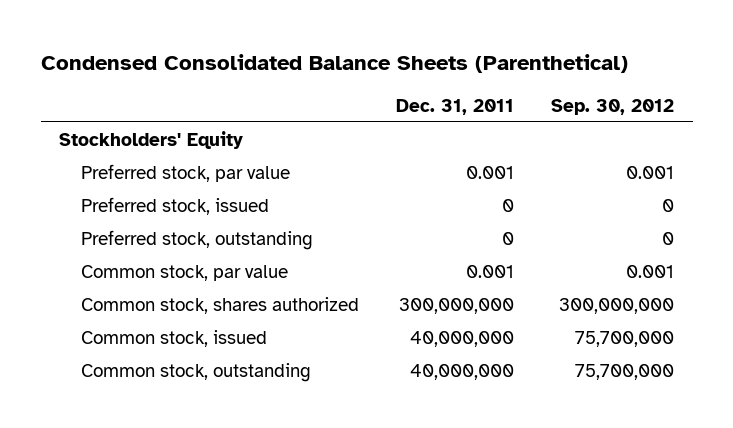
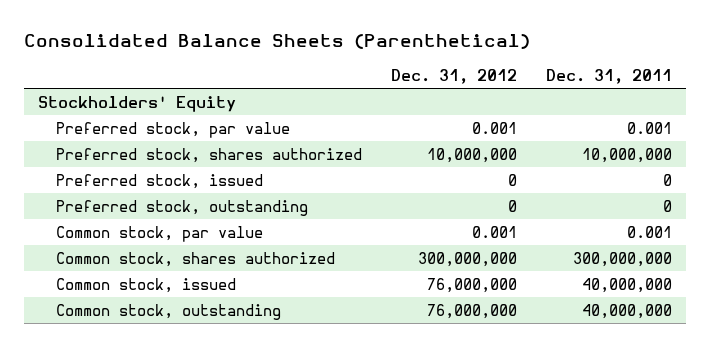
- Condensed Consolidated Balance Sheets (Parenthetical)
+ Consolidated Balance Sheets (Parenthetical)
- | Dec. 31, 2011 | Sep. 30, 2012
+ | Dec. 31, 2012 | Dec. 31, 2011
+ Preferred stock, shares authorized | 10,000,000 | 10,000,000

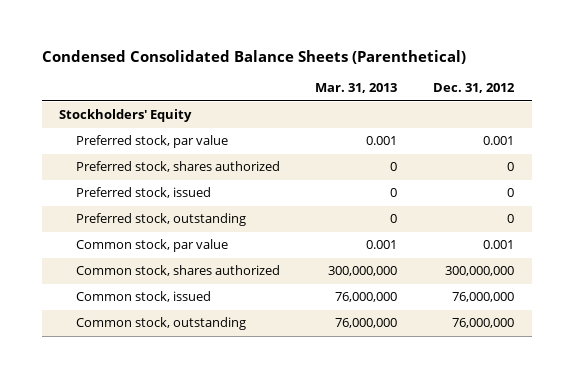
- Consolidated Balance Sheets (Parenthetical)
+ Condensed Consolidated Balance Sheets (Parenthetical)
- | Dec. 31, 2012 | Dec. 31, 2011
+ | Mar. 31, 2013 | Dec. 31, 2012
- Preferred stock, shares authorized | 10,000,000 | 10,000,000
+ Preferred stock, shares authorized | 0 | 0

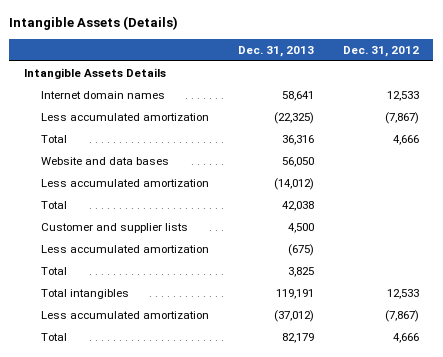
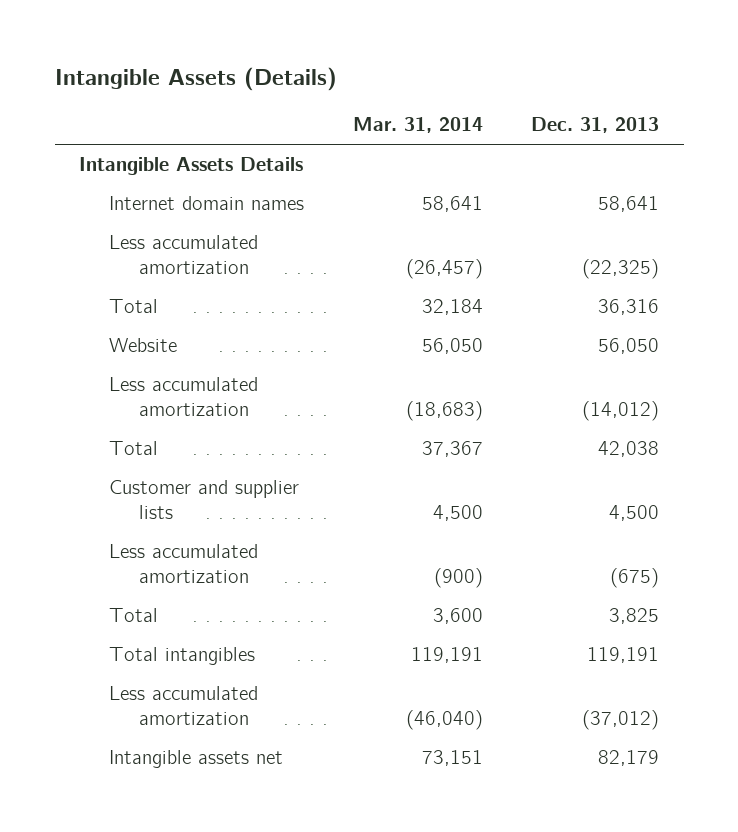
- | Dec. 31, 2013 | Dec. 31, 2012
+ | Mar. 31, 2014 | Dec. 31, 2013
- Website and data bases | 56,050 |
+ Website | 56,050 | 56,050
- Total | 82,179 | 4,666
+ Intangible assets net | 73,151 | 82,179

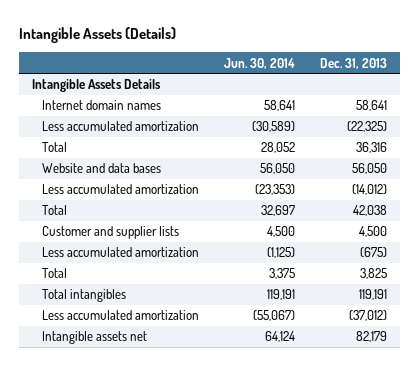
- | Mar. 31, 2014 | Dec. 31, 2013
+ | Jun. 30, 2014 | Dec. 31, 2013
- Website | 56,050 | 56,050
+ Website and data bases | 56,050 | 56,050

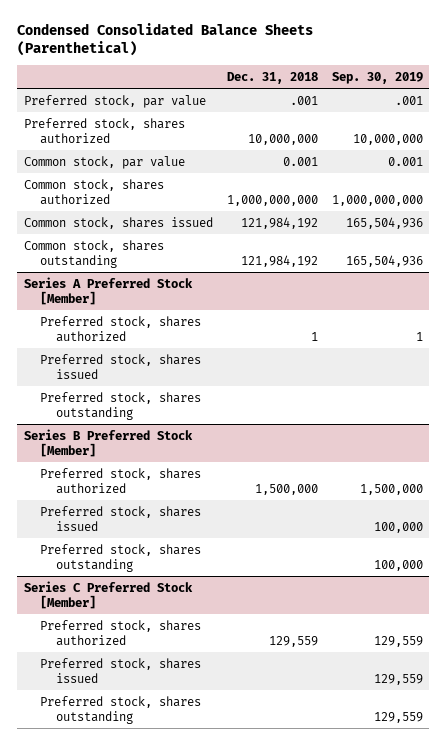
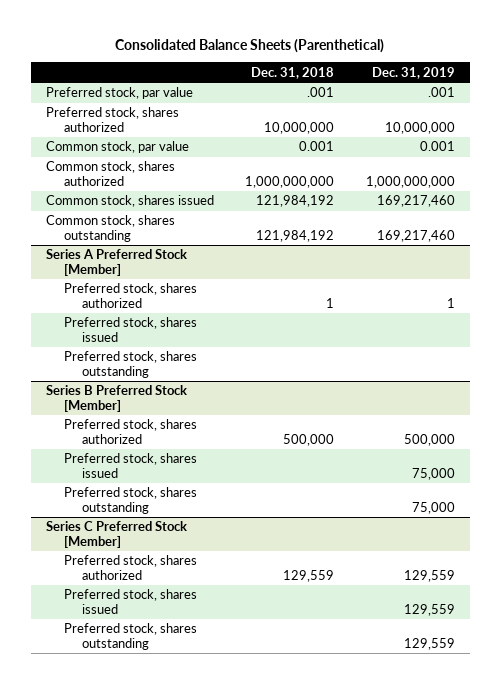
- Condensed Consolidated Balance Sheets (Parenthetical)
+ Consolidated Balance Sheets (Parenthetical)
- | Dec. 31, 2018 | Sep. 30, 2019
+ | Dec. 31, 2018 | Dec. 31, 2019
@ Series B Preferred Stock [Member]
- Preferred stock, shares authorized | 1,500,000 | 1,500,000
+ Preferred stock, shares authorized | 500,000 | 500,000

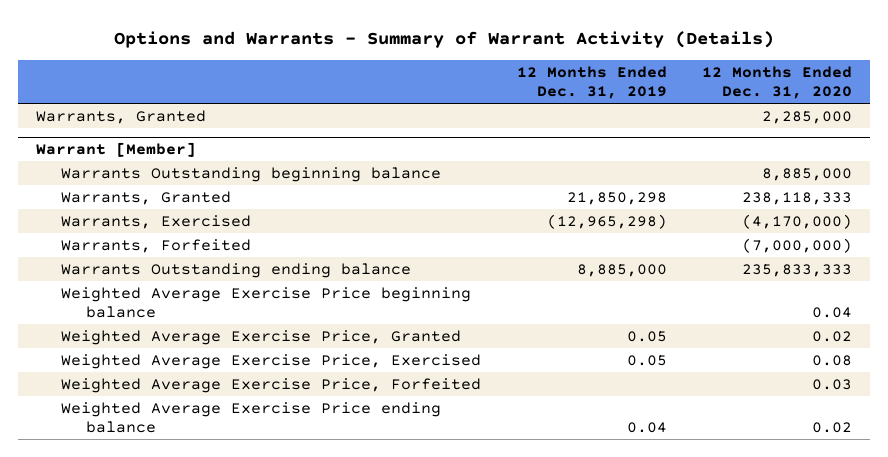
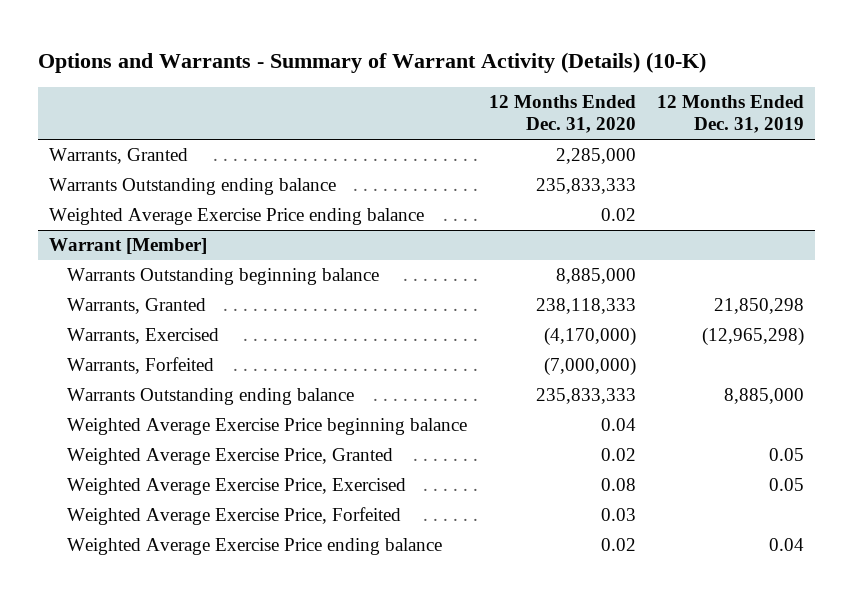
- Options and Warrants - Summary of Warrant Activity (Details)
+ Options and Warrants - Summary of Warrant Activity (Details) (10-K)
- | 12 Months Ended Dec. 31, 2019 | 12 Months Ended Dec. 31, 2020
+ | 12 Months Ended Dec. 31, 2020 | 12 Months Ended Dec. 31, 2019
+ Warrants Outstanding ending balance | 235,833,333 |
+ Weighted Average Exercise Price ending balance | 0.02 |

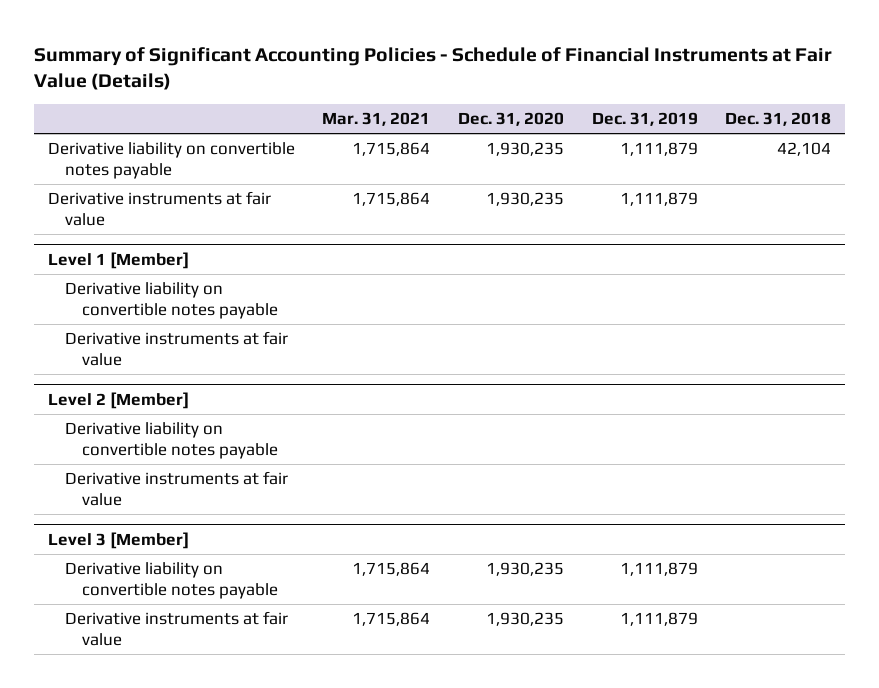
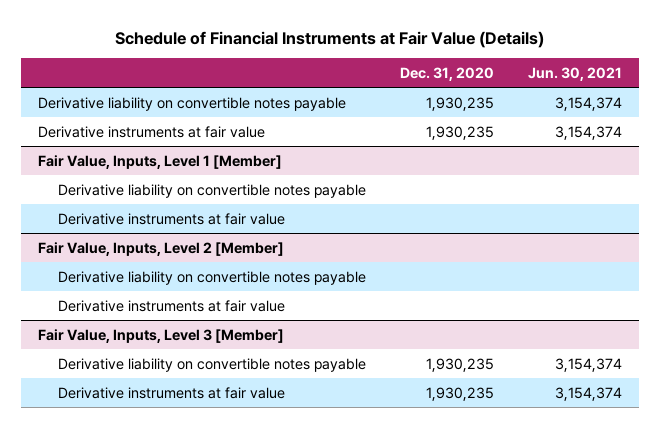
- Summary of Significant Accounting Policies - Schedule of Financial Instruments at Fair Value (Details)
+ Schedule of Financial Instruments at Fair Value (Details)
- | Mar. 31, 2021 | Dec. 31, 2020 | Dec. 31, 2019 | Dec. 31, 2018
+ | Dec. 31, 2020 | Jun. 30, 2021
- Level 1 [Member]
+ Fair Value, Inputs, Level 1 [Member]
- Level 2 [Member]
+ Fair Value, Inputs, Level 2 [Member]
- Level 3 [Member]
+ Fair Value, Inputs, Level 3 [Member]

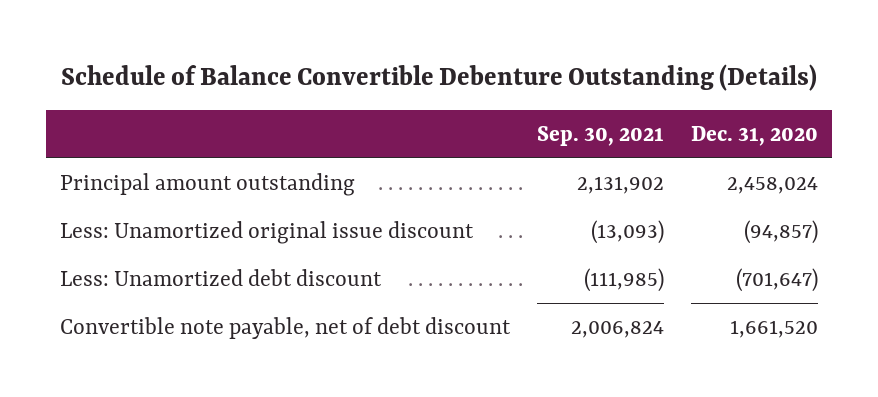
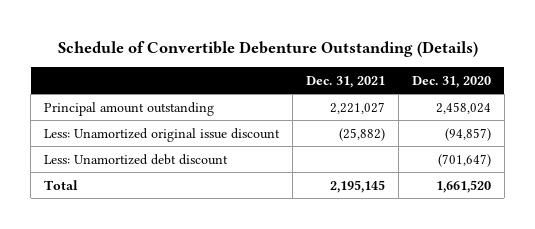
- Schedule of Balance Convertible Debenture Outstanding (Details)
+ Schedule of Convertible Debenture Outstanding (Details)
- | Sep. 30, 2021 | Dec. 31, 2020
+ | Dec. 31, 2021 | Dec. 31, 2020
- Convertible note payable, net of debt discount | 2,006,824 | 1,661,520
+ Total | 2,195,145 | 1,661,520

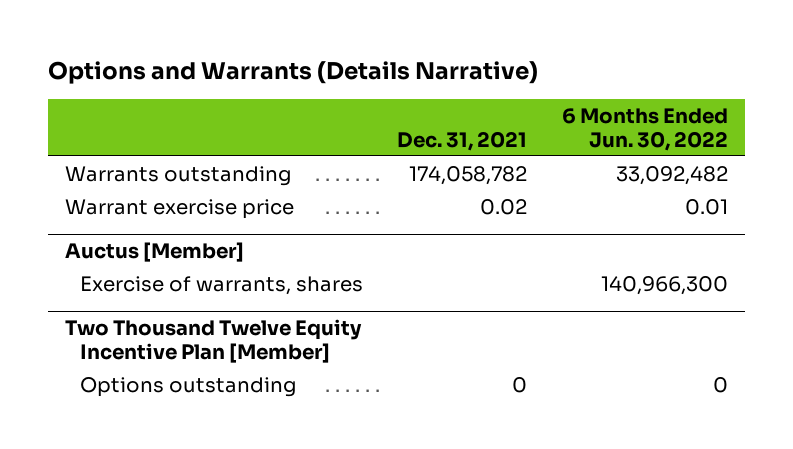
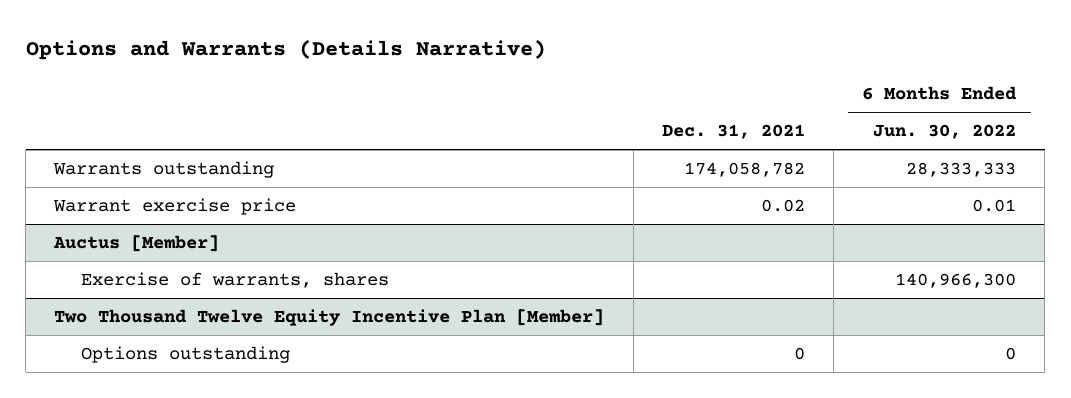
- Warrants outstanding | 174,058,782 | 33,092,482
+ Warrants outstanding | 174,058,782 | 28,333,333

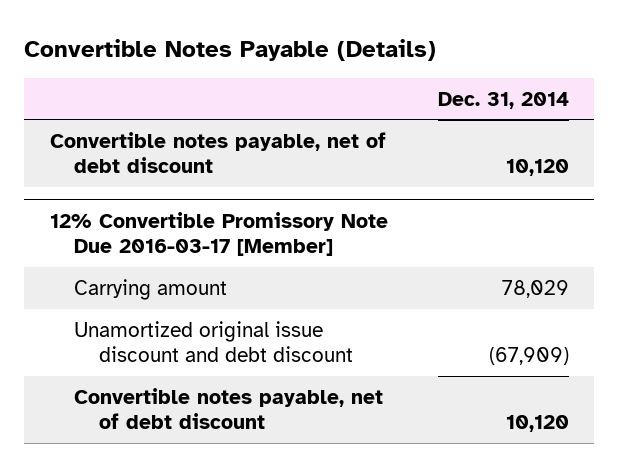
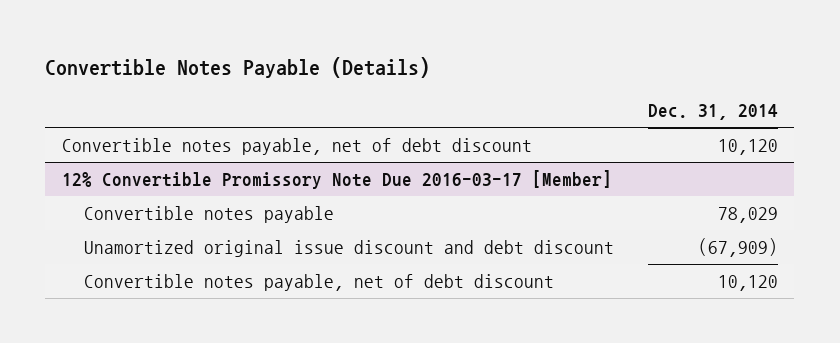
@ 12% Convertible Promissory Note Due 2016-03-17 [Member]
- Carrying amount | 78,029
+ Convertible notes payable | 78,029

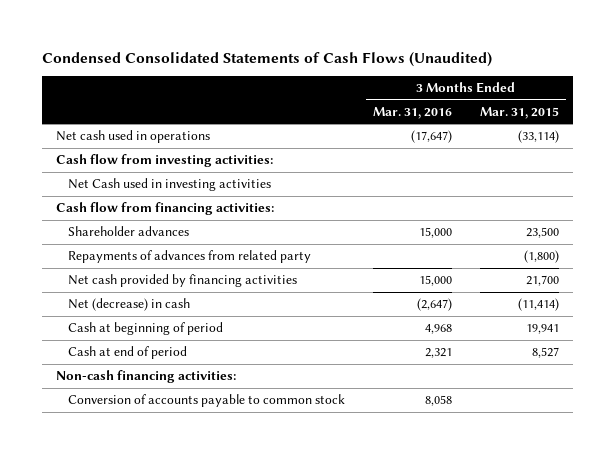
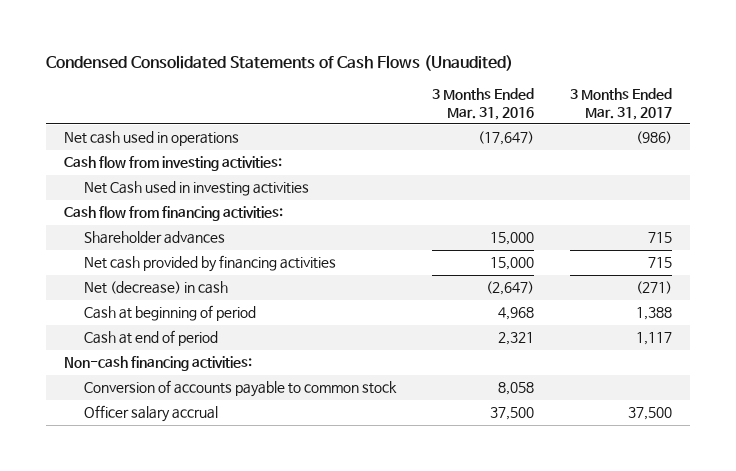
- | 3 Months Ended Mar. 31, 2016 | 3 Months Ended Mar. 31, 2015
+ | 3 Months Ended Mar. 31, 2016 | 3 Months Ended Mar. 31, 2017
- Repayments of advances from related party | | (1,800)
+ Officer salary accrual | 37,500 | 37,500

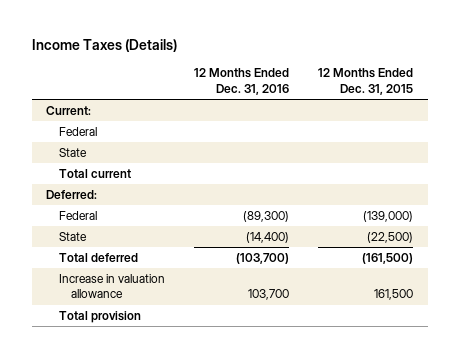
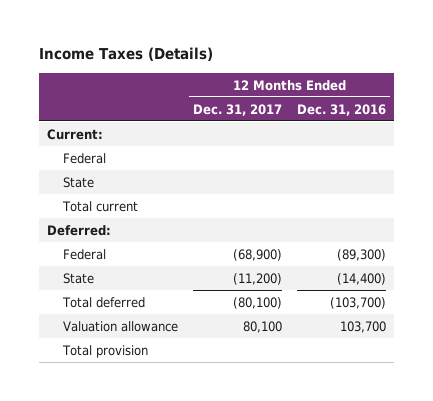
- | 12 Months Ended Dec. 31, 2016 | 12 Months Ended Dec. 31, 2015
+ | 12 Months Ended Dec. 31, 2017 | 12 Months Ended Dec. 31, 2016
- Increase in valuation allowance | 103,700 | 161,500
+ Valuation allowance | 80,100 | 103,700

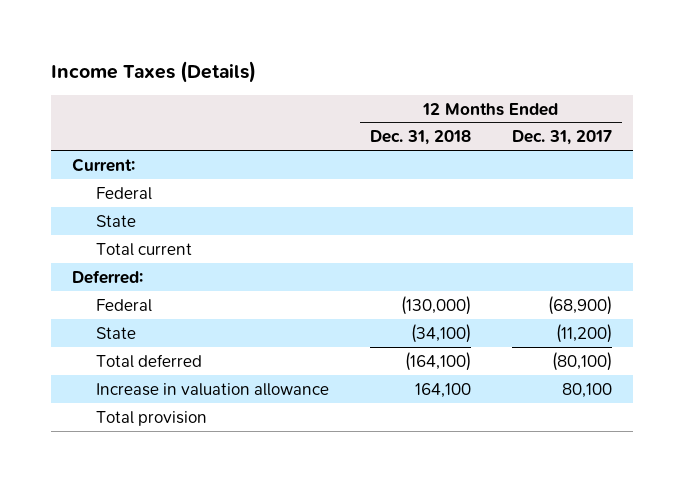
- | 12 Months Ended Dec. 31, 2017 | 12 Months Ended Dec. 31, 2016
+ | 12 Months Ended Dec. 31, 2018 | 12 Months Ended Dec. 31, 2017
- Valuation allowance | 80,100 | 103,700
+ Increase in valuation allowance | 164,100 | 80,100

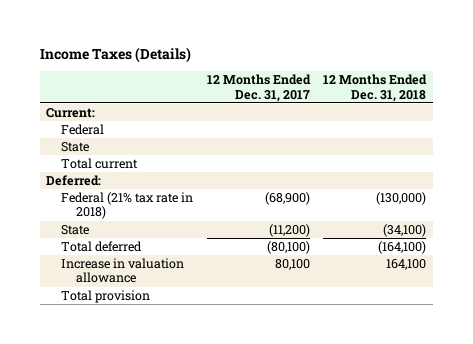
- | 12 Months Ended Dec. 31, 2018 | 12 Months Ended Dec. 31, 2017
+ | 12 Months Ended Dec. 31, 2017 | 12 Months Ended Dec. 31, 2018
- Federal | (130,000) | (68,900)
+ Federal (21% tax rate in 2018) | (68,900) | (130,000)

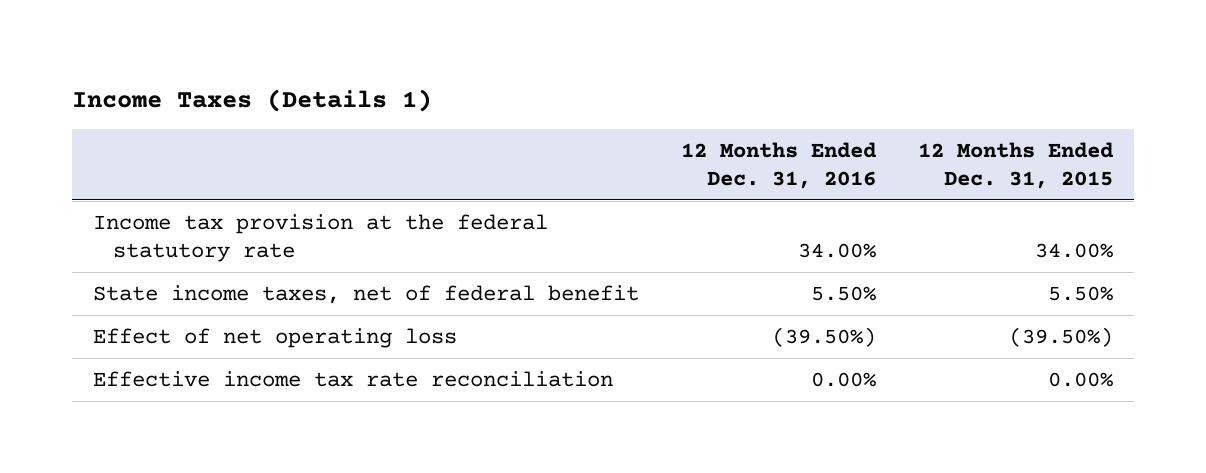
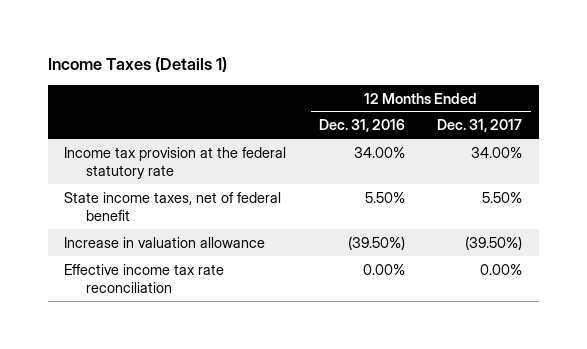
- | 12 Months Ended Dec. 31, 2016 | 12 Months Ended Dec. 31, 2015
+ | 12 Months Ended Dec. 31, 2016 | 12 Months Ended Dec. 31, 2017
- Effect of net operating loss | (39.50%) | (39.50%)
+ Increase in valuation allowance | (39.50%) | (39.50%)

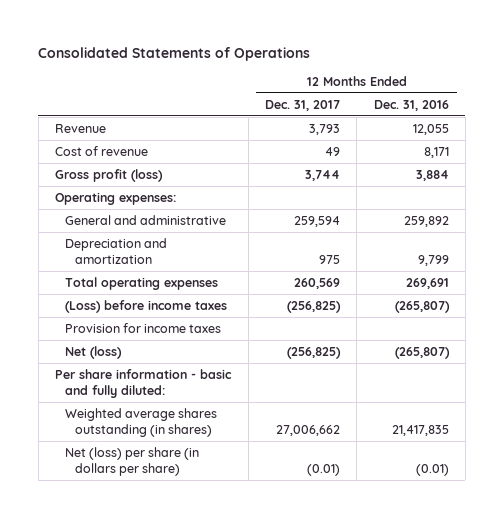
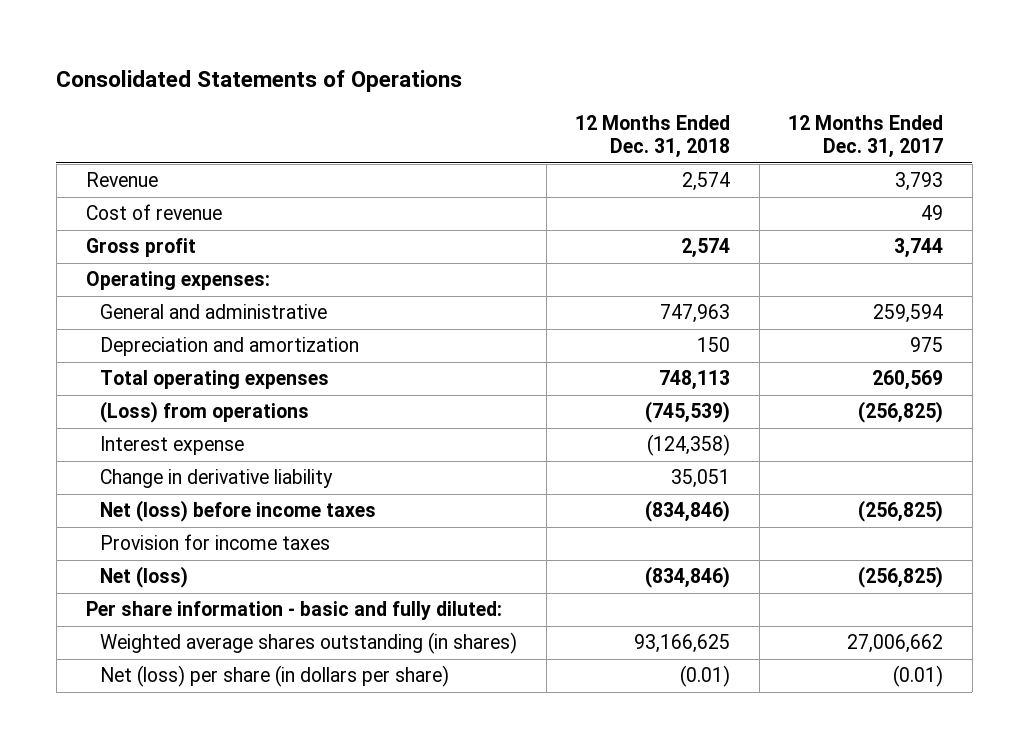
- | 12 Months Ended Dec. 31, 2017 | 12 Months Ended Dec. 31, 2016
+ | 12 Months Ended Dec. 31, 2018 | 12 Months Ended Dec. 31, 2017
- Gross profit (loss) | 3,744 | 3,884
+ Gross profit | 2,574 | 3,744
- (Loss) before income taxes | (256,825) | (265,807)
+ (Loss) from operations | (745,539) | (256,825)
+ Interest expense | (124,358) |
+ Change in derivative liability | 35,051 |
+ Net (loss) before income taxes | (834,846) | (256,825)

